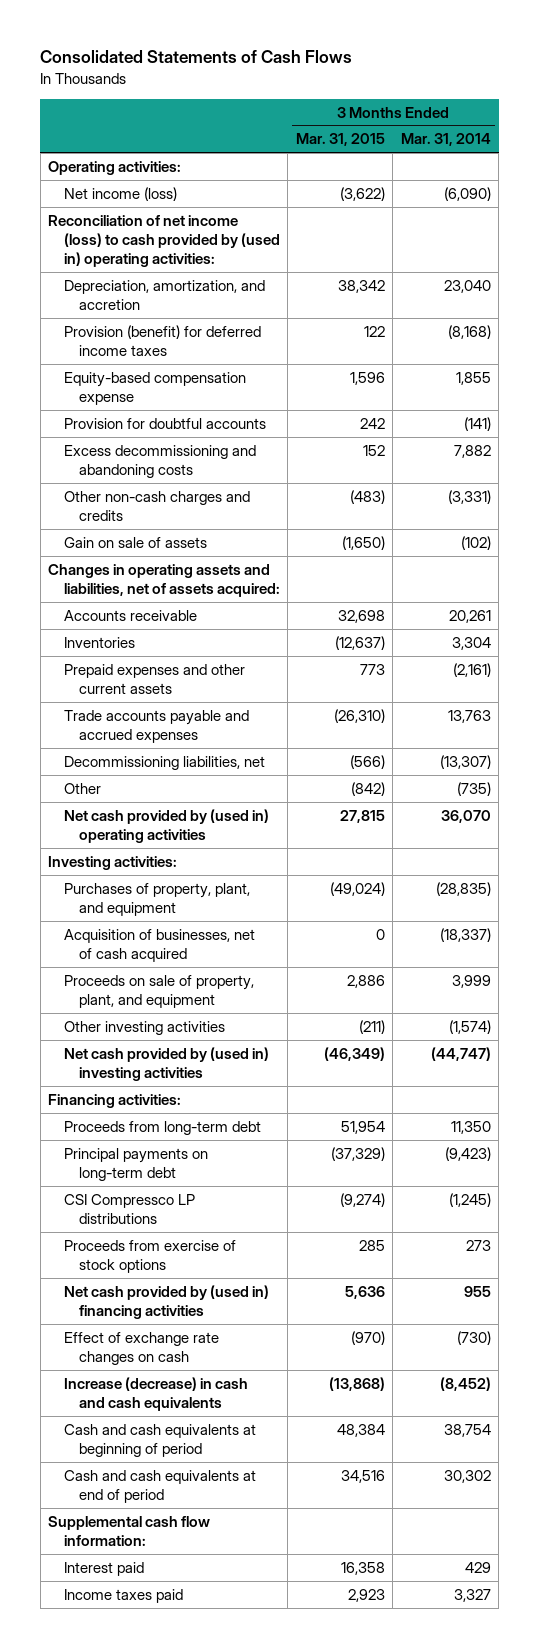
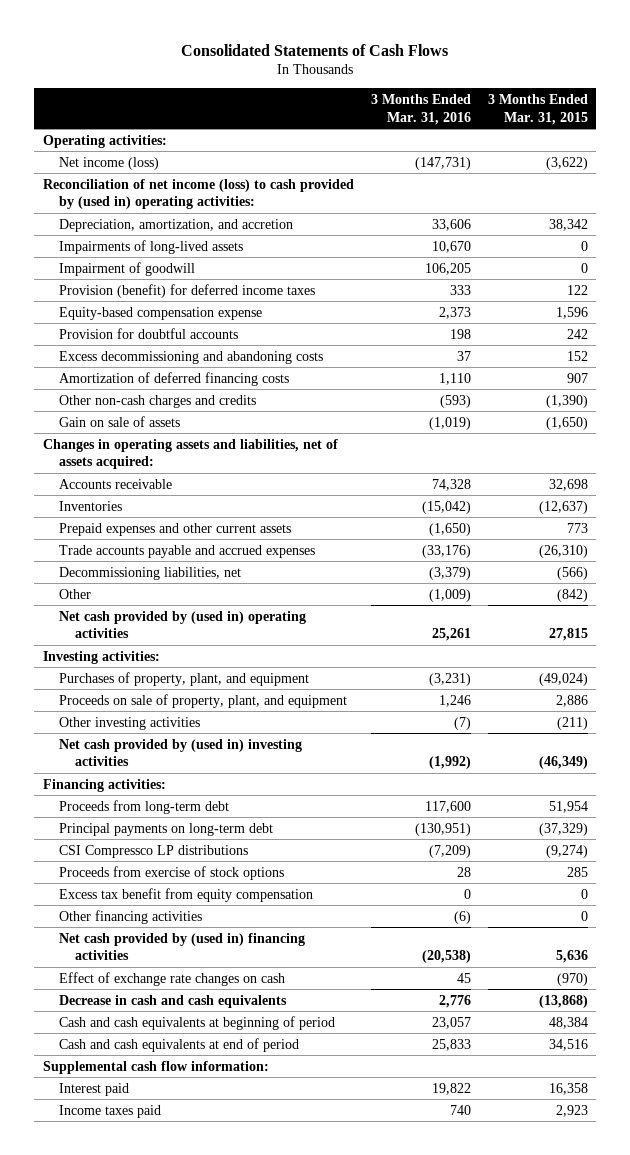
- | 3 Months Ended Mar. 31, 2015 | 3 Months Ended Mar. 31, 2014
+ | 3 Months Ended Mar. 31, 2016 | 3 Months Ended Mar. 31, 2015
+ Impairments of long-lived assets | 10,670 | 0
+ Impairment of goodwill | 106,205 | 0
- Other non-cash charges and credits | (483) | (3,331)
+ Amortization of deferred financing costs | 1,110 | 907
+ Other non-cash charges and credits | (593) | (1,390)
- Acquisition of businesses, net of cash acquired | 0 | (18,337)
+ Excess tax benefit from equity compensation | 0 | 0
+ Other financing activities | (6) | 0
- Increase (decrease) in cash and cash equivalents | (13,868) | (8,452)
+ Decrease in cash and cash equivalents | 2,776 | (13,868)

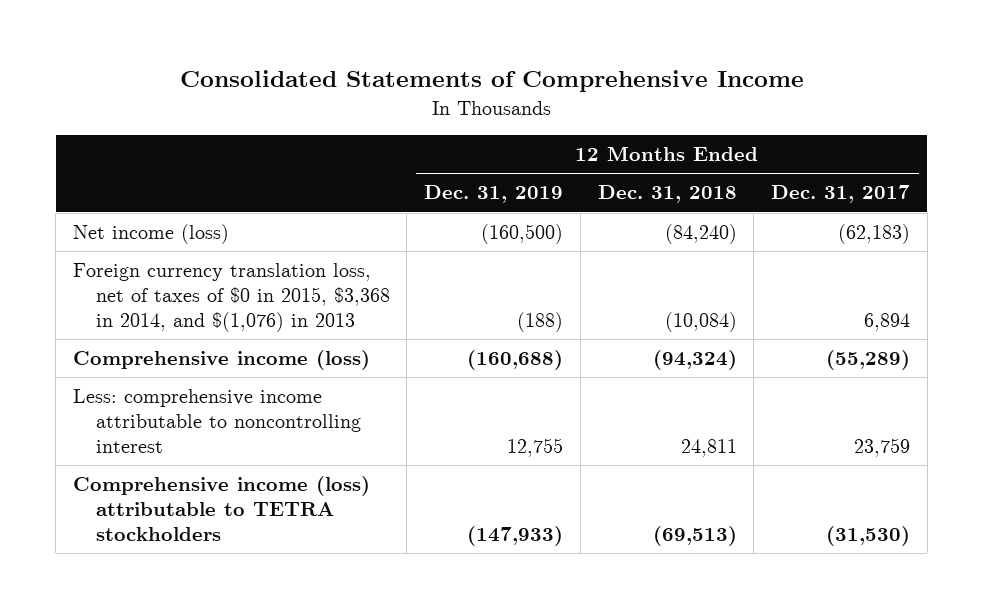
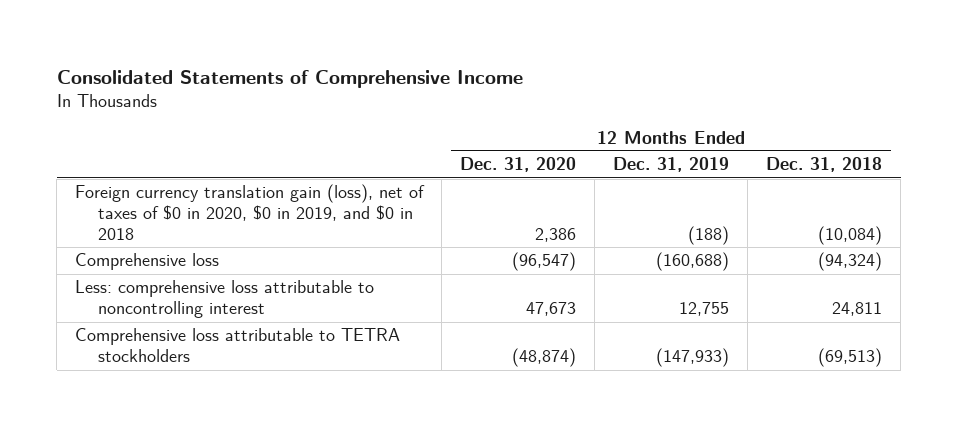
- | 12 Months Ended Dec. 31, 2019 | 12 Months Ended Dec. 31, 2018 | 12 Months Ended Dec. 31, 2017
+ | 12 Months Ended Dec. 31, 2020 | 12 Months Ended Dec. 31, 2019 | 12 Months Ended Dec. 31, 2018
- Net income (loss) | (160,500) | (84,240) | (62,183)
- Foreign currency translation loss, net of taxes of $0 in 2015, $3,368 in 2014, and $(1,076) in 2013 | (188) | (10,084) | 6,894
- Comprehensive income (loss) | (160,688) | (94,324) | (55,289)
- Less: comprehensive income attributable to noncontrolling interest | 12,755 | 24,811 | 23,759
- Comprehensive income (loss) attributable to TETRA stockholders | (147,933) | (69,513) | (31,530)
+ Foreign currency translation gain (loss), net of taxes of $0 in 2020, $0 in 2019, and $0 in 2018 | 2,386 | (188) | (10,084)
+ Comprehensive loss | (96,547) | (160,688) | (94,324)
+ Less: comprehensive loss attributable to noncontrolling interest | 47,673 | 12,755 | 24,811
+ Comprehensive loss attributable to TETRA stockholders | (48,874) | (147,933) | (69,513)

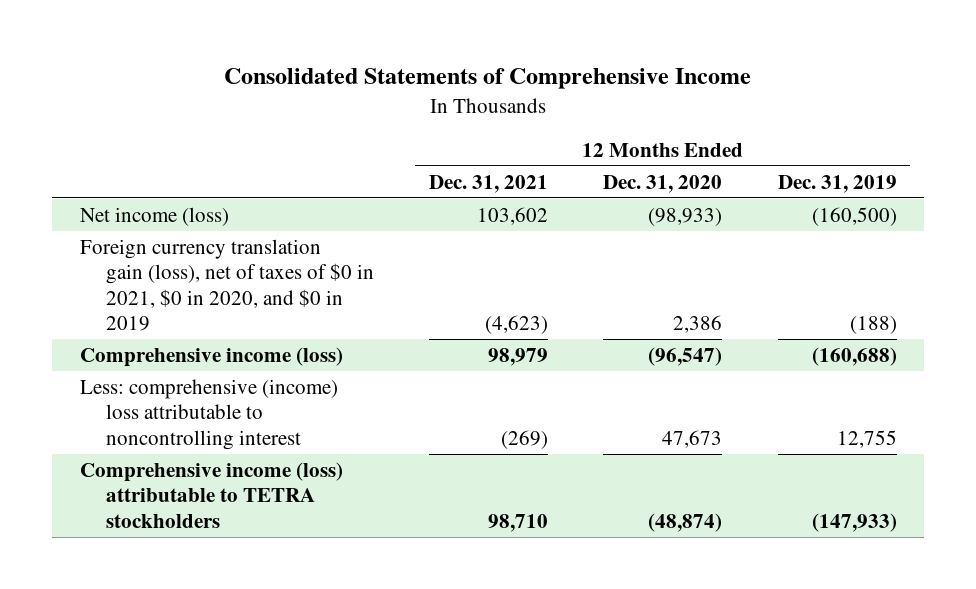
- | 12 Months Ended Dec. 31, 2020 | 12 Months Ended Dec. 31, 2019 | 12 Months Ended Dec. 31, 2018
+ | 12 Months Ended Dec. 31, 2021 | 12 Months Ended Dec. 31, 2020 | 12 Months Ended Dec. 31, 2019
- Foreign currency translation gain (loss), net of taxes of $0 in 2020, $0 in 2019, and $0 in 2018 | 2,386 | (188) | (10,084)
- Comprehensive loss | (96,547) | (160,688) | (94,324)
- Less: comprehensive loss attributable to noncontrolling interest | 47,673 | 12,755 | 24,811
- Comprehensive loss attributable to TETRA stockholders | (48,874) | (147,933) | (69,513)
+ Net income (loss) | 103,602 | (98,933) | (160,500)
+ Foreign currency translation gain (loss), net of taxes of $0 in 2021, $0 in 2020, and $0 in 2019 | (4,623) | 2,386 | (188)
+ Comprehensive income (loss) | 98,979 | (96,547) | (160,688)
+ Less: comprehensive (income) loss attributable to noncontrolling interest | (269) | 47,673 | 12,755
+ Comprehensive income (loss) attributable to TETRA stockholders | 98,710 | (48,874) | (147,933)

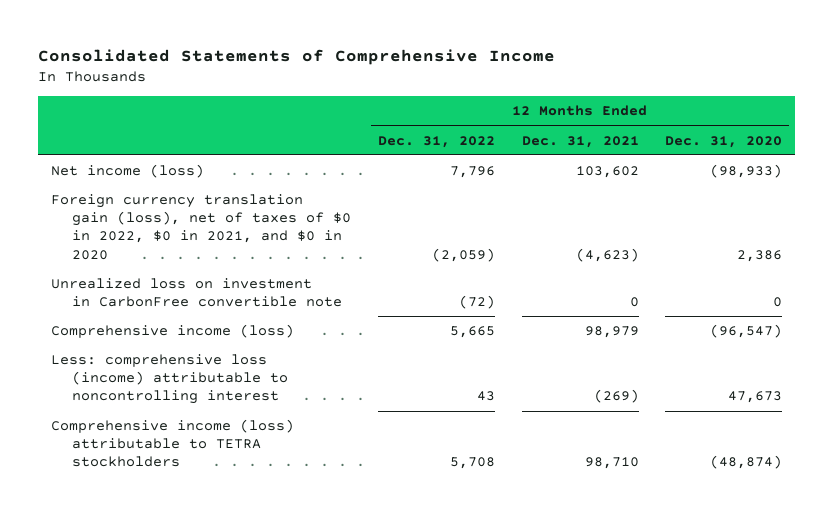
- | 12 Months Ended Dec. 31, 2021 | 12 Months Ended Dec. 31, 2020 | 12 Months Ended Dec. 31, 2019
+ | 12 Months Ended Dec. 31, 2022 | 12 Months Ended Dec. 31, 2021 | 12 Months Ended Dec. 31, 2020
- Foreign currency translation gain (loss), net of taxes of $0 in 2021, $0 in 2020, and $0 in 2019 | (4,623) | 2,386 | (188)
+ Foreign currency translation gain (loss), net of taxes of $0 in 2022, $0 in 2021, and $0 in 2020 | (2,059) | (4,623) | 2,386
+ Unrealized loss on investment in CarbonFree convertible note | (72) | 0 | 0
- Less: comprehensive (income) loss attributable to noncontrolling interest | (269) | 47,673 | 12,755
+ Less: comprehensive loss (income) attributable to noncontrolling interest | 43 | (269) | 47,673

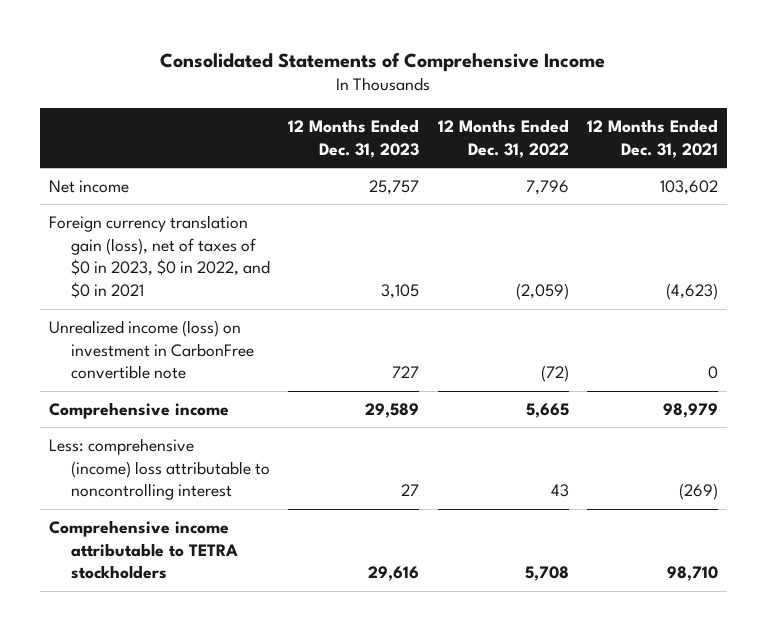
- | 12 Months Ended Dec. 31, 2022 | 12 Months Ended Dec. 31, 2021 | 12 Months Ended Dec. 31, 2020
+ | 12 Months Ended Dec. 31, 2023 | 12 Months Ended Dec. 31, 2022 | 12 Months Ended Dec. 31, 2021
- Net income (loss) | 7,796 | 103,602 | (98,933)
- Foreign currency translation gain (loss), net of taxes of $0 in 2022, $0 in 2021, and $0 in 2020 | (2,059) | (4,623) | 2,386
- Unrealized loss on investment in CarbonFree convertible note | (72) | 0 | 0
- Comprehensive income (loss) | 5,665 | 98,979 | (96,547)
- Less: comprehensive loss (income) attributable to noncontrolling interest | 43 | (269) | 47,673
- Comprehensive income (loss) attributable to TETRA stockholders | 5,708 | 98,710 | (48,874)
+ Net income | 25,757 | 7,796 | 103,602
+ Foreign currency translation gain (loss), net of taxes of $0 in 2023, $0 in 2022, and $0 in 2021 | 3,105 | (2,059) | (4,623)
+ Unrealized income (loss) on investment in CarbonFree convertible note | 727 | (72) | 0
+ Comprehensive income | 29,589 | 5,665 | 98,979
+ Less: comprehensive (income) loss attributable to noncontrolling interest | 27 | 43 | (269)
+ Comprehensive income attributable to TETRA stockholders | 29,616 | 5,708 | 98,710

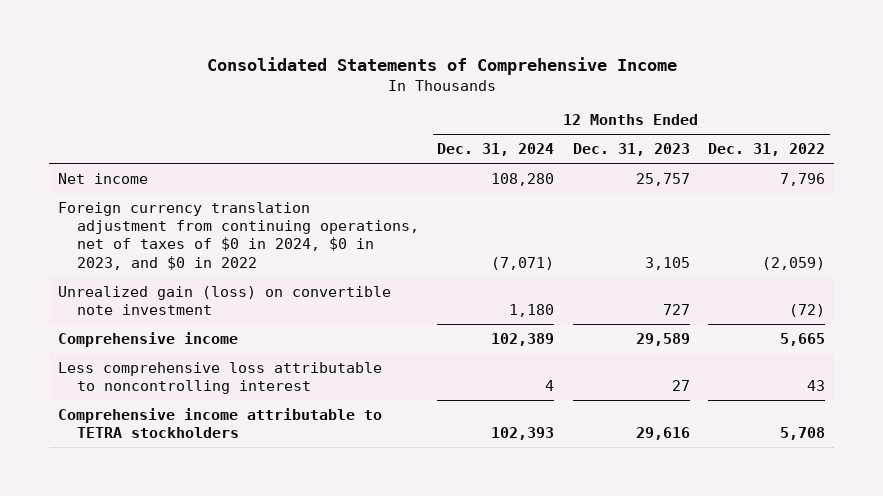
- | 12 Months Ended Dec. 31, 2023 | 12 Months Ended Dec. 31, 2022 | 12 Months Ended Dec. 31, 2021
+ | 12 Months Ended Dec. 31, 2024 | 12 Months Ended Dec. 31, 2023 | 12 Months Ended Dec. 31, 2022
- Foreign currency translation gain (loss), net of taxes of $0 in 2023, $0 in 2022, and $0 in 2021 | 3,105 | (2,059) | (4,623)
- Unrealized income (loss) on investment in CarbonFree convertible note | 727 | (72) | 0
+ Foreign currency translation adjustment from continuing operations, net of taxes of $0 in 2024, $0 in 2023, and $0 in 2022 | (7,071) | 3,105 | (2,059)
+ Unrealized gain (loss) on convertible note investment | 1,180 | 727 | (72)
- Less: comprehensive (income) loss attributable to noncontrolling interest | 27 | 43 | (269)
+ Less comprehensive loss attributable to noncontrolling interest | 4 | 27 | 43

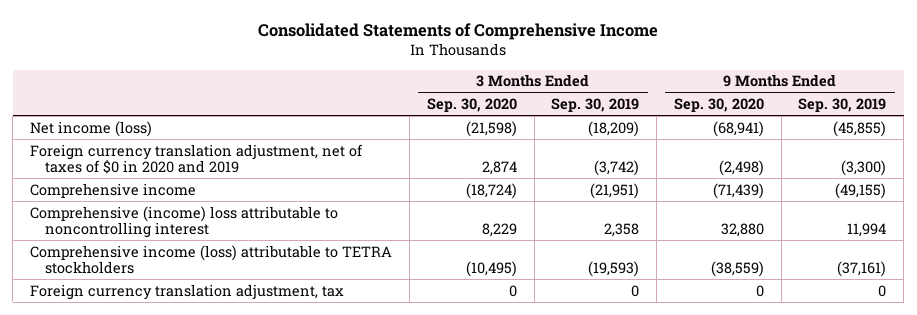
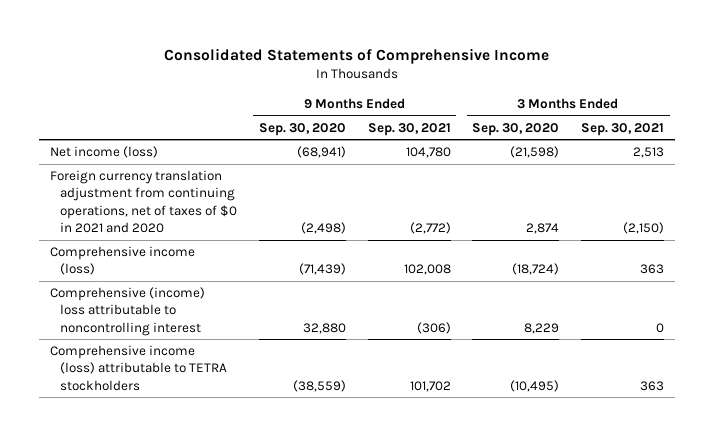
- | 3 Months Ended Sep. 30, 2020 | 3 Months Ended Sep. 30, 2019 | 9 Months Ended Sep. 30, 2020 | 9 Months Ended Sep. 30, 2019
+ | 9 Months Ended Sep. 30, 2020 | 9 Months Ended Sep. 30, 2021 | 3 Months Ended Sep. 30, 2020 | 3 Months Ended Sep. 30, 2021
- Foreign currency translation adjustment, net of taxes of $0 in 2020 and 2019 | 2,874 | (3,742) | (2,498) | (3,300)
- Comprehensive income | (18,724) | (21,951) | (71,439) | (49,155)
+ Foreign currency translation adjustment from continuing operations, net of taxes of $0 in 2021 and 2020 | (2,498) | (2,772) | 2,874 | (2,150)
+ Comprehensive income (loss) | (71,439) | 102,008 | (18,724) | 363
- Foreign currency translation adjustment, tax | 0 | 0 | 0 | 0

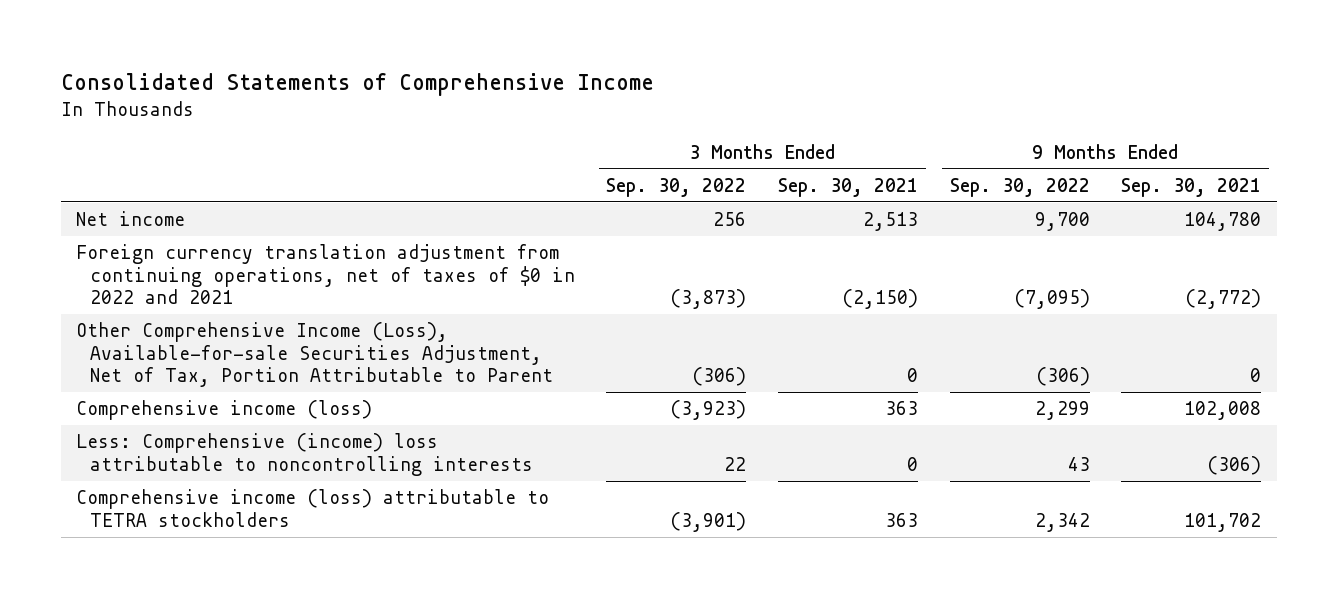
- | 9 Months Ended Sep. 30, 2020 | 9 Months Ended Sep. 30, 2021 | 3 Months Ended Sep. 30, 2020 | 3 Months Ended Sep. 30, 2021
+ | 3 Months Ended Sep. 30, 2022 | 3 Months Ended Sep. 30, 2021 | 9 Months Ended Sep. 30, 2022 | 9 Months Ended Sep. 30, 2021
- Net income (loss) | (68,941) | 104,780 | (21,598) | 2,513
- Foreign currency translation adjustment from continuing operations, net of taxes of $0 in 2021 and 2020 | (2,498) | (2,772) | 2,874 | (2,150)
+ Net income | 256 | 2,513 | 9,700 | 104,780
+ Foreign currency translation adjustment from continuing operations, net of taxes of $0 in 2022 and 2021 | (3,873) | (2,150) | (7,095) | (2,772)
+ Other Comprehensive Income (Loss), Available-for-sale Securities Adjustment, Net of Tax, Portion Attributable to Parent | (306) | 0 | (306) | 0
- Comprehensive (income) loss attributable to noncontrolling interest | 32,880 | (306) | 8,229 | 0
+ Less: Comprehensive (income) loss attributable to noncontrolling interests | 22 | 0 | 43 | (306)

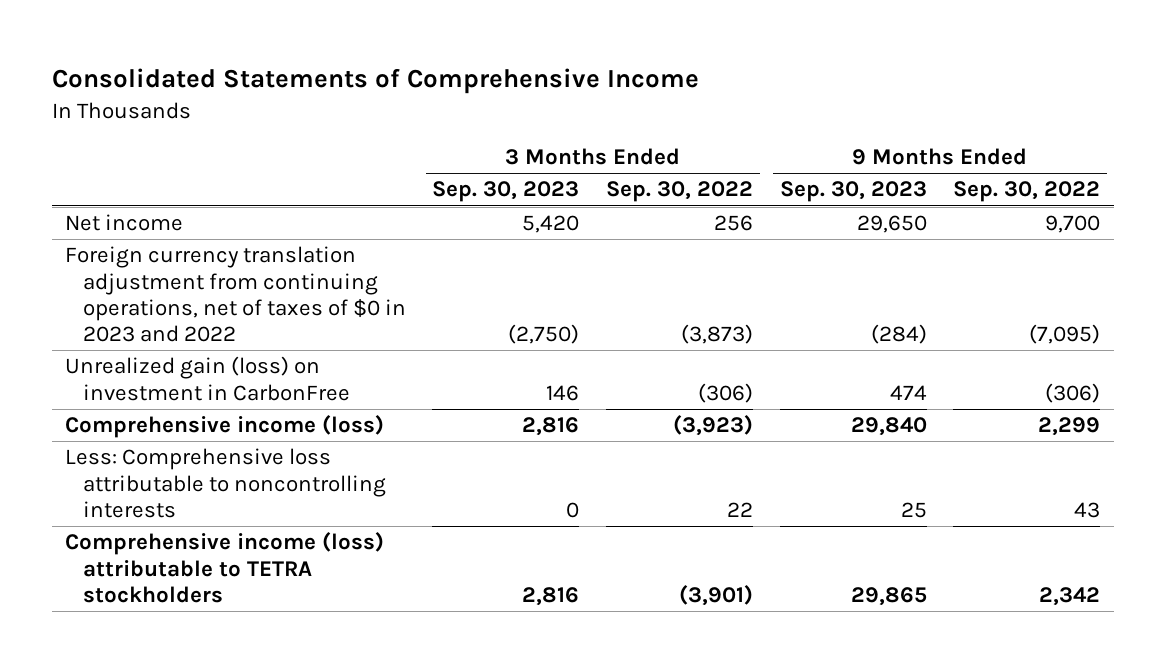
- | 3 Months Ended Sep. 30, 2022 | 3 Months Ended Sep. 30, 2021 | 9 Months Ended Sep. 30, 2022 | 9 Months Ended Sep. 30, 2021
+ | 3 Months Ended Sep. 30, 2023 | 3 Months Ended Sep. 30, 2022 | 9 Months Ended Sep. 30, 2023 | 9 Months Ended Sep. 30, 2022
- Foreign currency translation adjustment from continuing operations, net of taxes of $0 in 2022 and 2021 | (3,873) | (2,150) | (7,095) | (2,772)
- Other Comprehensive Income (Loss), Available-for-sale Securities Adjustment, Net of Tax, Portion Attributable to Parent | (306) | 0 | (306) | 0
+ Foreign currency translation adjustment from continuing operations, net of taxes of $0 in 2023 and 2022 | (2,750) | (3,873) | (284) | (7,095)
+ Unrealized gain (loss) on investment in CarbonFree | 146 | (306) | 474 | (306)
- Less: Comprehensive (income) loss attributable to noncontrolling interests | 22 | 0 | 43 | (306)
+ Less: Comprehensive loss attributable to noncontrolling interests | 0 | 22 | 25 | 43

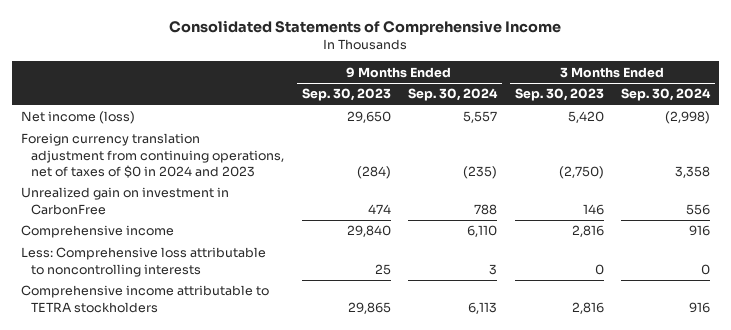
- | 3 Months Ended Sep. 30, 2023 | 3 Months Ended Sep. 30, 2022 | 9 Months Ended Sep. 30, 2023 | 9 Months Ended Sep. 30, 2022
+ | 9 Months Ended Sep. 30, 2023 | 9 Months Ended Sep. 30, 2024 | 3 Months Ended Sep. 30, 2023 | 3 Months Ended Sep. 30, 2024
- Net income | 5,420 | 256 | 29,650 | 9,700
- Foreign currency translation adjustment from continuing operations, net of taxes of $0 in 2023 and 2022 | (2,750) | (3,873) | (284) | (7,095)
- Unrealized gain (loss) on investment in CarbonFree | 146 | (306) | 474 | (306)
- Comprehensive income (loss) | 2,816 | (3,923) | 29,840 | 2,299
+ Net income (loss) | 29,650 | 5,557 | 5,420 | (2,998)
+ Foreign currency translation adjustment from continuing operations, net of taxes of $0 in 2024 and 2023 | (284) | (235) | (2,750) | 3,358
+ Unrealized gain on investment in CarbonFree | 474 | 788 | 146 | 556
+ Comprehensive income | 29,840 | 6,110 | 2,816 | 916
- Comprehensive income (loss) attributable to TETRA stockholders | 2,816 | (3,901) | 29,865 | 2,342
+ Comprehensive income attributable to TETRA stockholders | 29,865 | 6,113 | 2,816 | 916

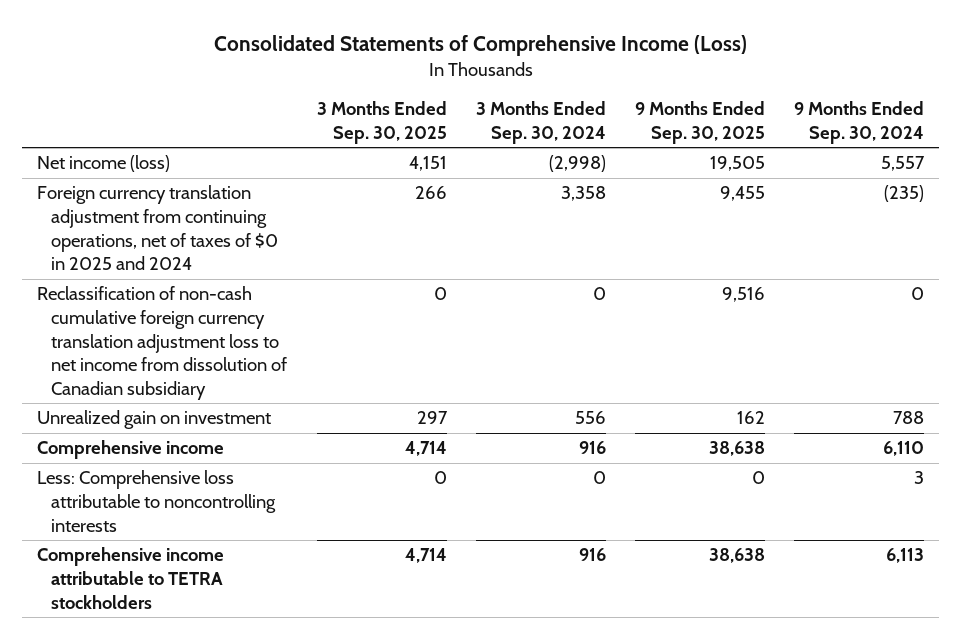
- Consolidated Statements of Comprehensive Income
+ Consolidated Statements of Comprehensive Income (Loss)
- | 9 Months Ended Sep. 30, 2023 | 9 Months Ended Sep. 30, 2024 | 3 Months Ended Sep. 30, 2023 | 3 Months Ended Sep. 30, 2024
+ | 3 Months Ended Sep. 30, 2025 | 3 Months Ended Sep. 30, 2024 | 9 Months Ended Sep. 30, 2025 | 9 Months Ended Sep. 30, 2024
- Foreign currency translation adjustment from continuing operations, net of taxes of $0 in 2024 and 2023 | (284) | (235) | (2,750) | 3,358
- Unrealized gain on investment in CarbonFree | 474 | 788 | 146 | 556
+ Foreign currency translation adjustment from continuing operations, net of taxes of $0 in 2025 and 2024 | 266 | 3,358 | 9,455 | (235)
+ Reclassification of non-cash cumulative foreign currency translation adjustment loss to net income from dissolution of Canadian subsidiary | 0 | 0 | 9,516 | 0
+ Unrealized gain on investment | 297 | 556 | 162 | 788

